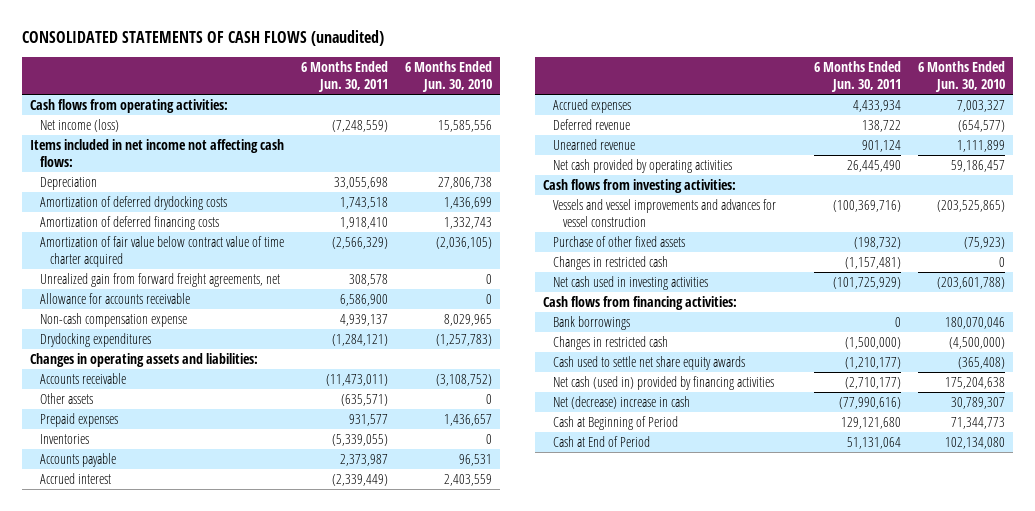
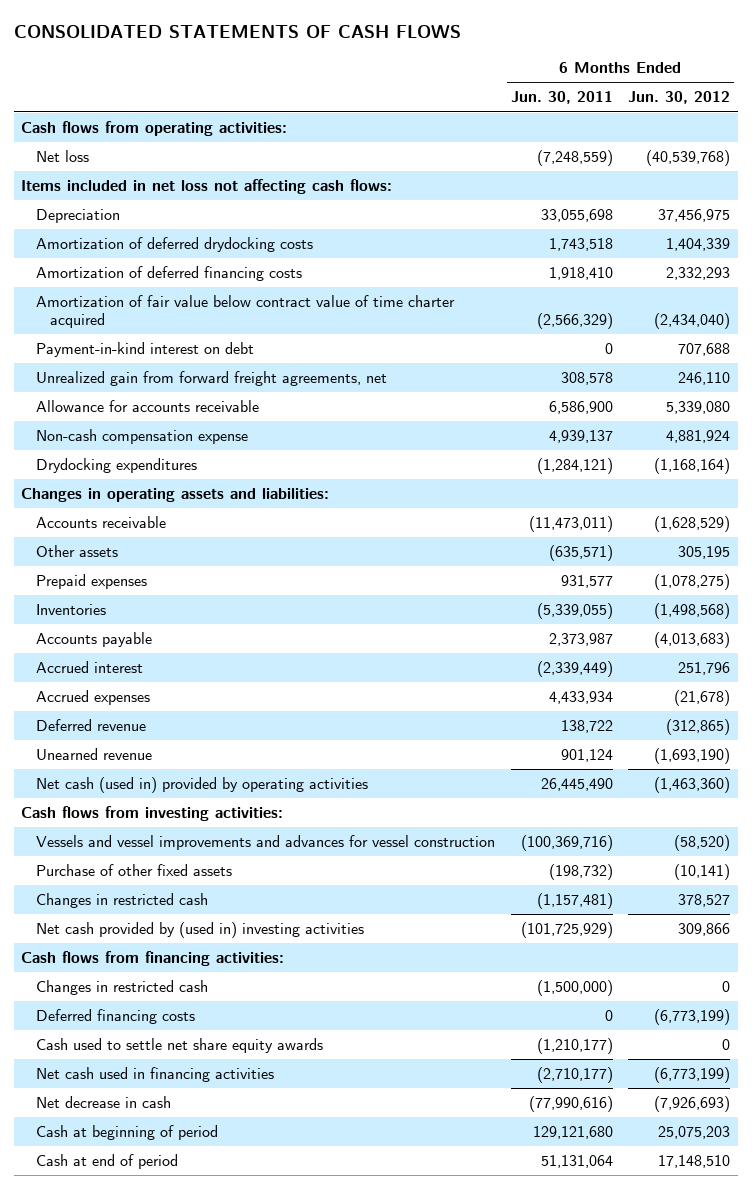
- CONSOLIDATED STATEMENTS OF CASH FLOWS (unaudited)
+ CONSOLIDATED STATEMENTS OF CASH FLOWS
- | 6 Months Ended Jun. 30, 2011 | 6 Months Ended Jun. 30, 2010
+ | 6 Months Ended Jun. 30, 2011 | 6 Months Ended Jun. 30, 2012
- Net income (loss) | (7,248,559) | 15,585,556
- Items included in net income not affecting cash flows:
+ Net loss | (7,248,559) | (40,539,768)
+ Items included in net loss not affecting cash flows:
+ Payment-in-kind interest on debt | 0 | 707,688
- Net cash provided by operating activities | 26,445,490 | 59,186,457
+ Net cash (used in) provided by operating activities | 26,445,490 | (1,463,360)
- Net cash used in investing activities | (101,725,929) | (203,601,788)
+ Net cash provided by (used in) investing activities | (101,725,929) | 309,866
- Bank borrowings | 0 | 180,070,046
+ Deferred financing costs | 0 | (6,773,199)
- Net cash (used in) provided by financing activities | (2,710,177) | 175,204,638
- Net (decrease) increase in cash | (77,990,616) | 30,789,307
- Cash at Beginning of Period | 129,121,680 | 71,344,773
- Cash at End of Period | 51,131,064 | 102,134,080
+ Net cash used in financing activities | (2,710,177) | (6,773,199)
+ Net decrease in cash | (77,990,616) | (7,926,693)
+ Cash at beginning of period | 129,121,680 | 25,075,203
+ Cash at end of period | 51,131,064 | 17,148,510

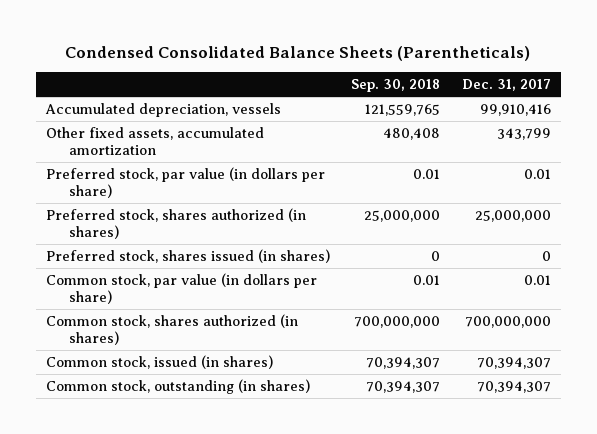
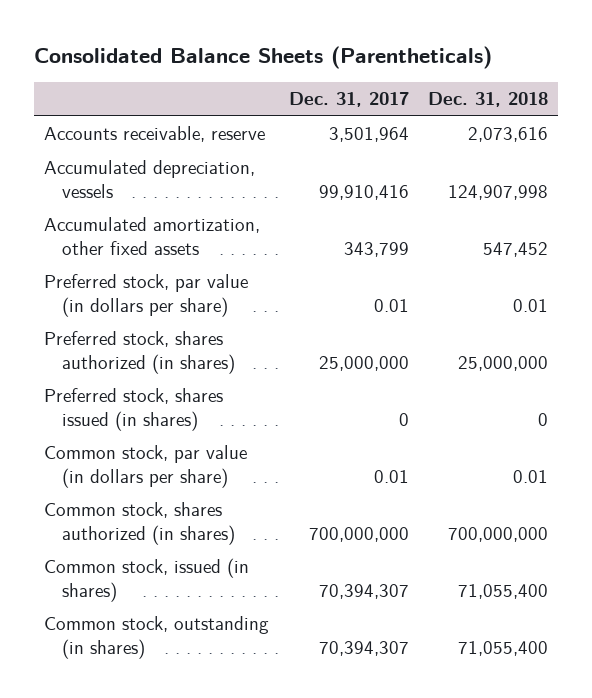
- Condensed Consolidated Balance Sheets (Parentheticals)
+ Consolidated Balance Sheets (Parentheticals)
- | Sep. 30, 2018 | Dec. 31, 2017
+ | Dec. 31, 2017 | Dec. 31, 2018
+ Accounts receivable, reserve | 3,501,964 | 2,073,616
- Other fixed assets, accumulated amortization | 480,408 | 343,799
+ Accumulated amortization, other fixed assets | 343,799 | 547,452

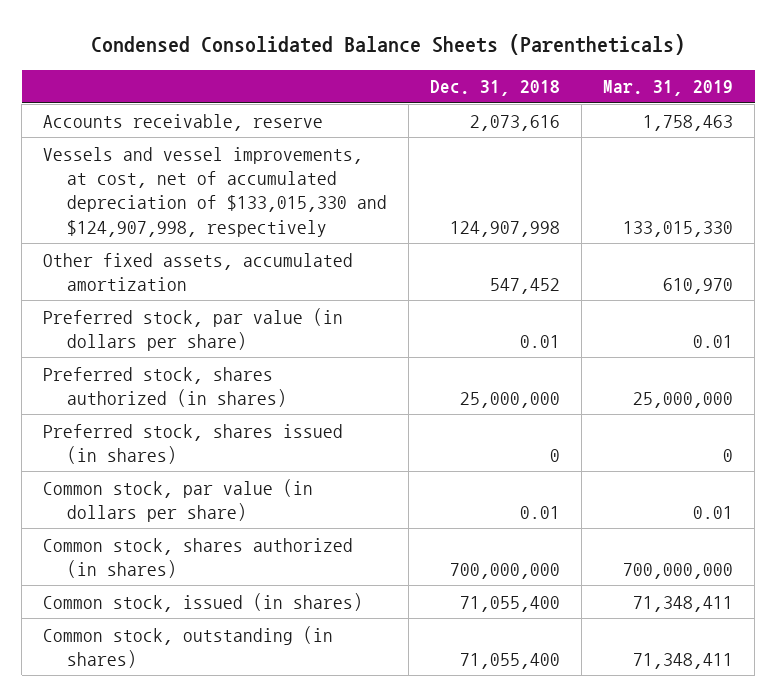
- Consolidated Balance Sheets (Parentheticals)
+ Condensed Consolidated Balance Sheets (Parentheticals)
- | Dec. 31, 2017 | Dec. 31, 2018
+ | Dec. 31, 2018 | Mar. 31, 2019
- Accumulated depreciation, vessels | 99,910,416 | 124,907,998
- Accumulated amortization, other fixed assets | 343,799 | 547,452
+ Vessels and vessel improvements, at cost, net of accumulated depreciation of $133,015,330 and $124,907,998, respectively | 124,907,998 | 133,015,330
+ Other fixed assets, accumulated amortization | 547,452 | 610,970

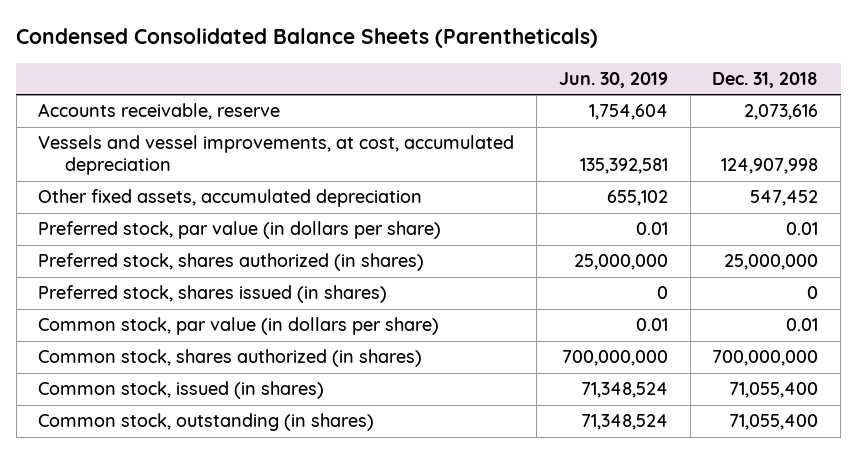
- | Dec. 31, 2018 | Mar. 31, 2019
+ | Jun. 30, 2019 | Dec. 31, 2018
- Vessels and vessel improvements, at cost, net of accumulated depreciation of $133,015,330 and $124,907,998, respectively | 124,907,998 | 133,015,330
- Other fixed assets, accumulated amortization | 547,452 | 610,970
+ Vessels and vessel improvements, at cost, accumulated depreciation | 135,392,581 | 124,907,998
+ Other fixed assets, accumulated depreciation | 655,102 | 547,452

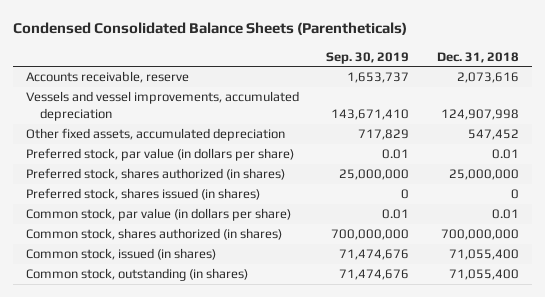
- | Jun. 30, 2019 | Dec. 31, 2018
+ | Sep. 30, 2019 | Dec. 31, 2018
- Vessels and vessel improvements, at cost, accumulated depreciation | 135,392,581 | 124,907,998
+ Vessels and vessel improvements, accumulated depreciation | 143,671,410 | 124,907,998

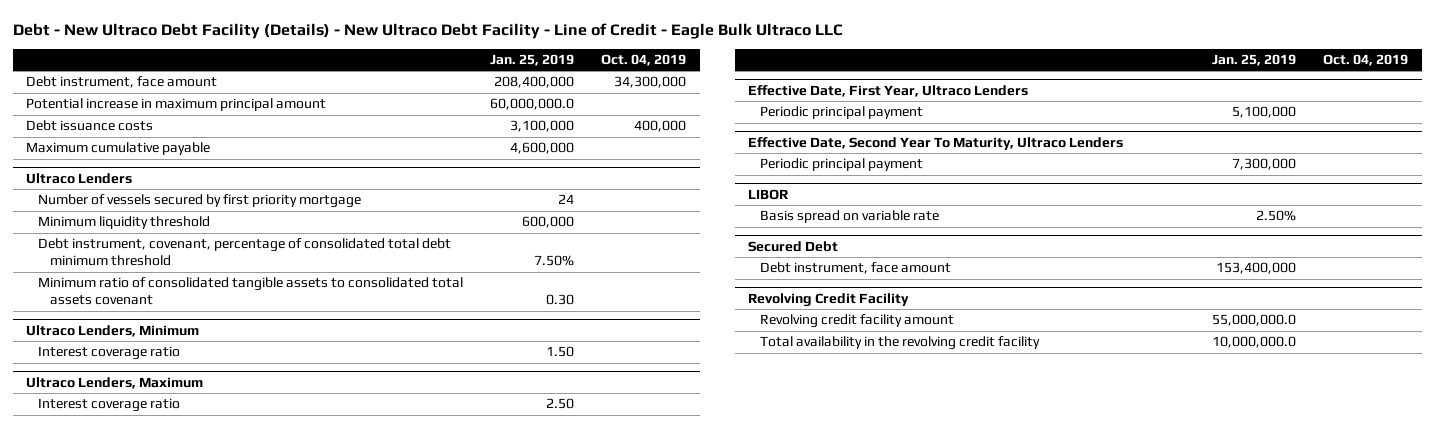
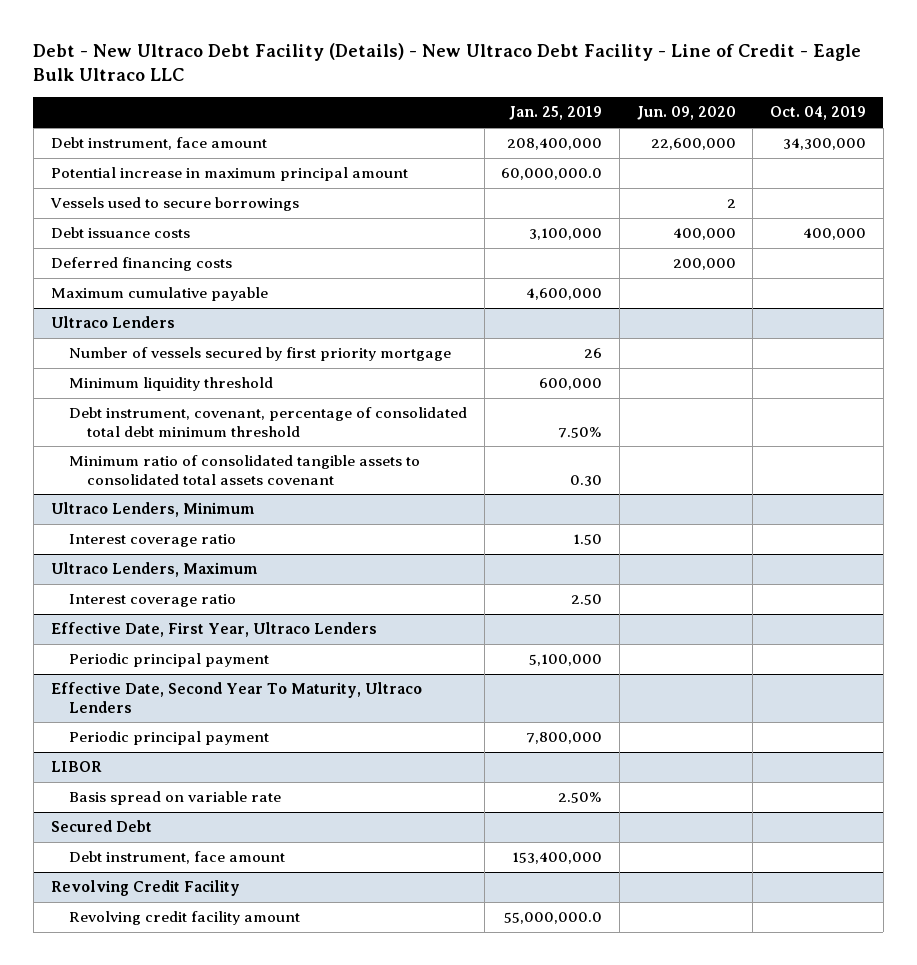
- | Jan. 25, 2019 | Oct. 04, 2019
+ | Jan. 25, 2019 | Jun. 09, 2020 | Oct. 04, 2019
+ Vessels used to secure borrowings | | 2 |
+ Deferred financing costs | | 200,000 |
@ Ultraco Lenders
- Number of vessels secured by first priority mortgage | 24 |
+ Number of vessels secured by first priority mortgage | 26 | |
@ Effective Date, Second Year To Maturity, Ultraco Lenders
- Periodic principal payment | 7,300,000 |
+ Periodic principal payment | 7,800,000 | |
@ Revolving Credit Facility
- Total availability in the revolving credit facility | 10,000,000.0 |

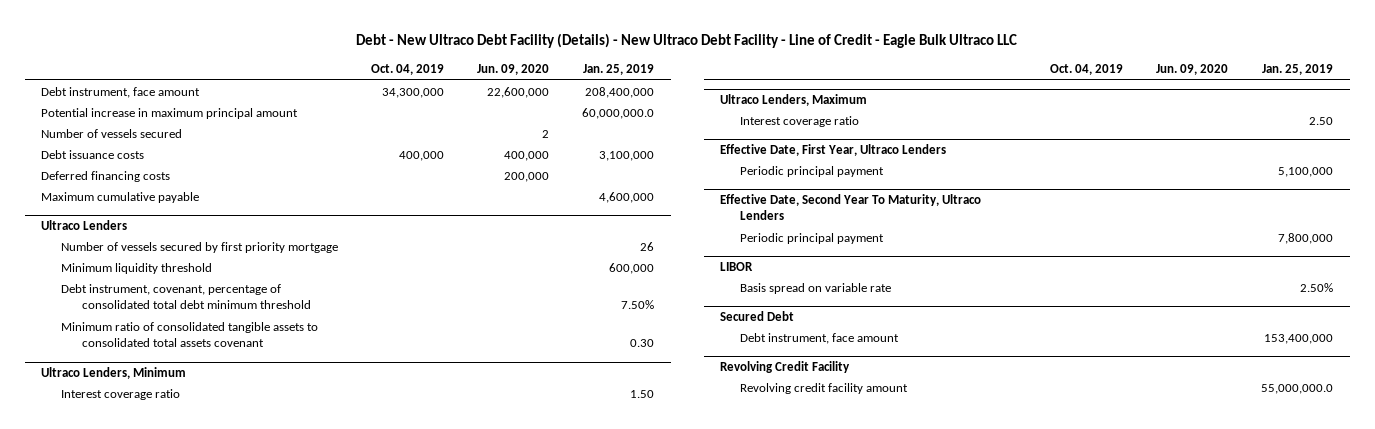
- | Jan. 25, 2019 | Jun. 09, 2020 | Oct. 04, 2019
+ | Oct. 04, 2019 | Jun. 09, 2020 | Jan. 25, 2019
- Vessels used to secure borrowings | | 2 |
+ Number of vessels secured | | 2 |

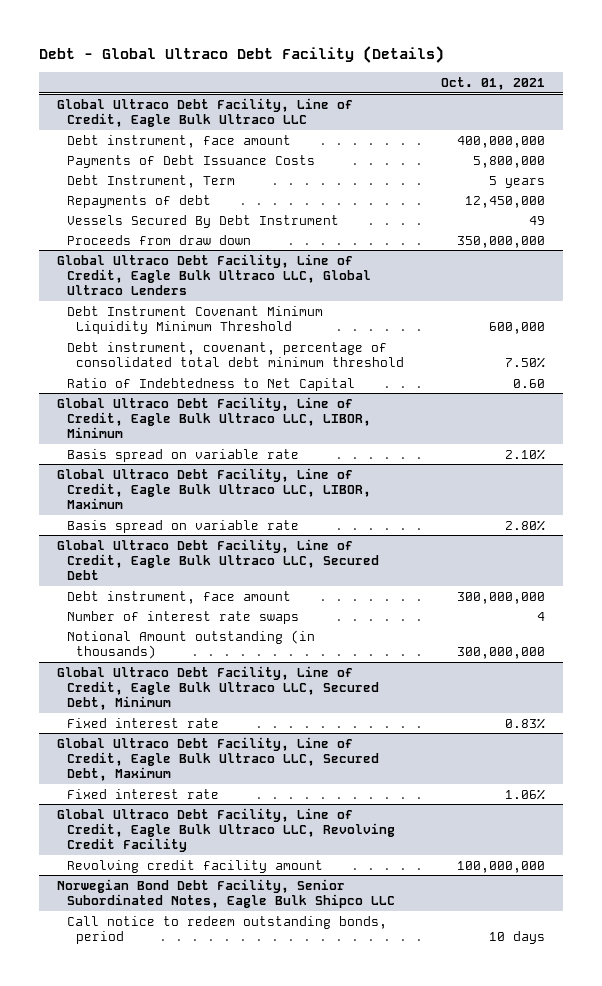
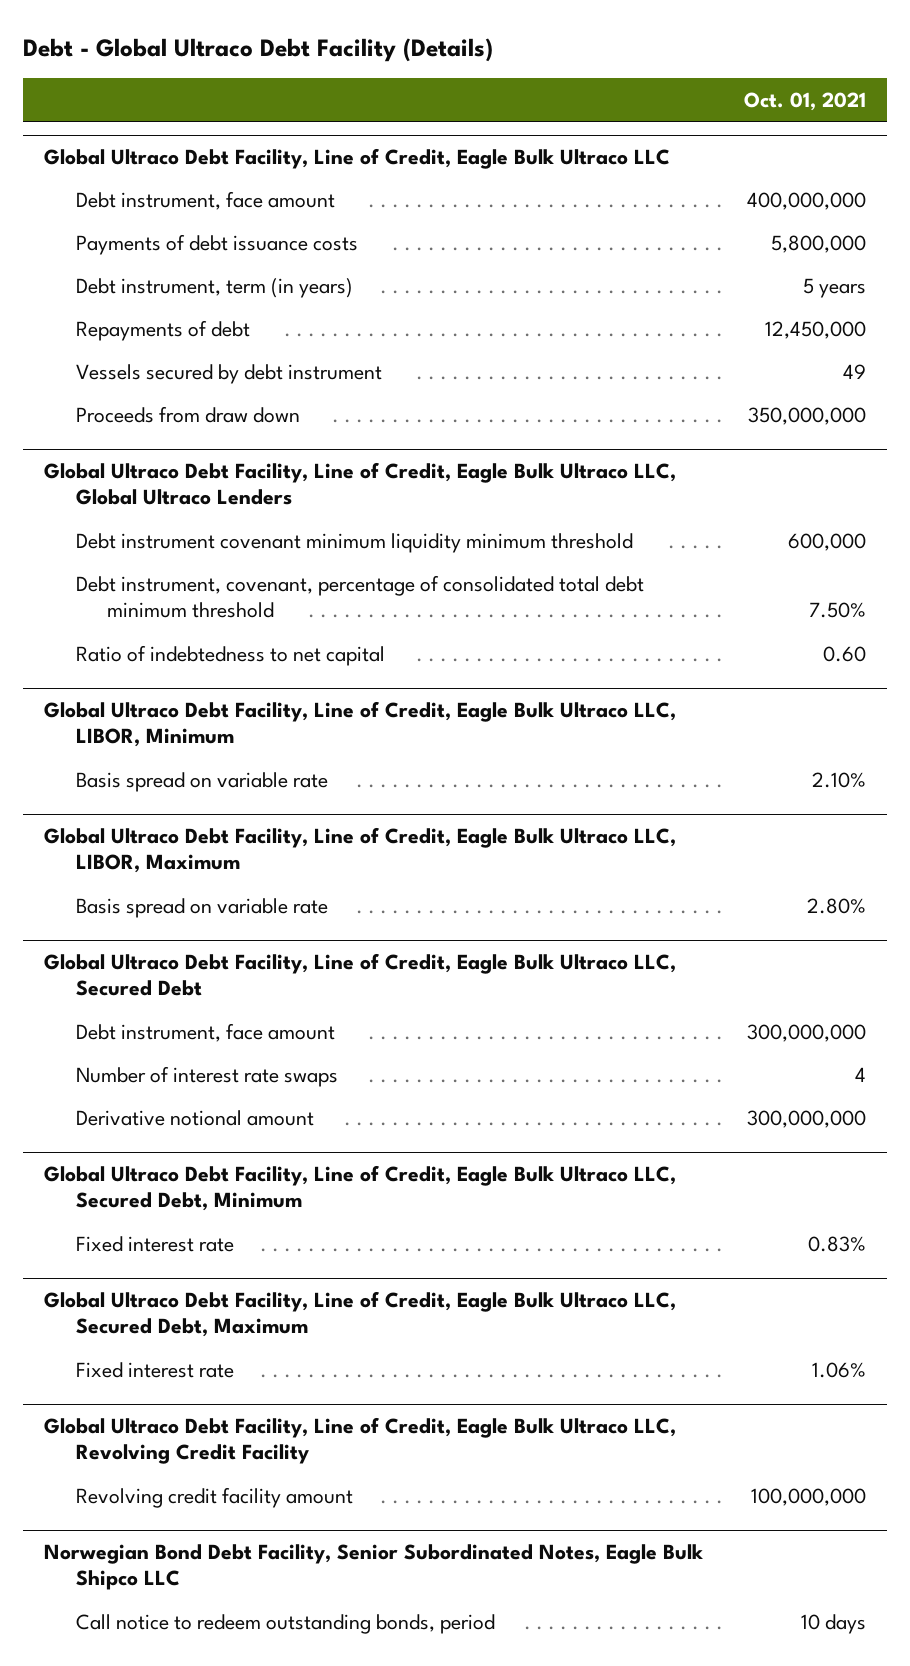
@ Global Ultraco Debt Facility, Line of Credit, Eagle Bulk Ultraco LLC
- Payments of Debt Issuance Costs | 5,800,000
- Debt Instrument, Term | 5 years
+ Payments of debt issuance costs | 5,800,000
+ Debt instrument, term (in years) | 5 years
- Vessels Secured By Debt Instrument | 49
+ Vessels secured by debt instrument | 49
@ Global Ultraco Debt Facility, Line of Credit, Eagle Bulk Ultraco LLC, Global Ultraco Lenders
- Debt Instrument Covenant Minimum Liquidity Minimum Threshold | 600,000
+ Debt instrument covenant minimum liquidity minimum threshold | 600,000
- Ratio of Indebtedness to Net Capital | 0.60
+ Ratio of indebtedness to net capital | 0.60
@ Global Ultraco Debt Facility, Line of Credit, Eagle Bulk Ultraco LLC, Secured Debt
- Notional Amount outstanding (in thousands) | 300,000,000
+ Derivative notional amount | 300,000,000

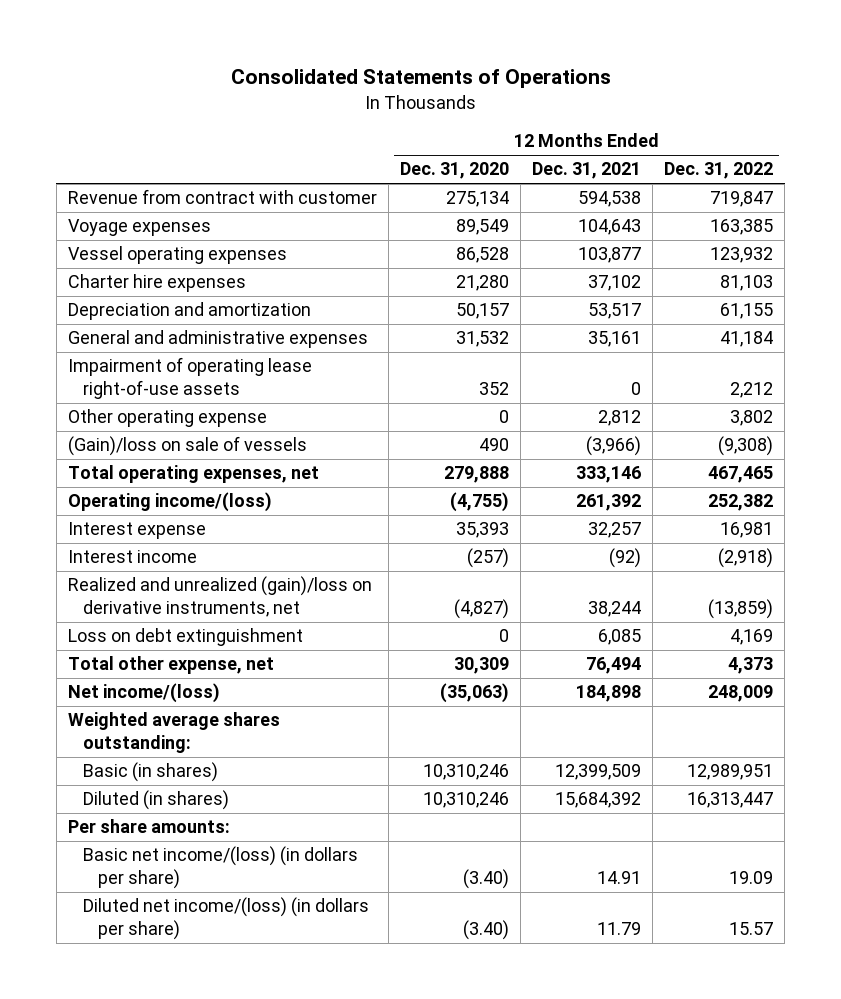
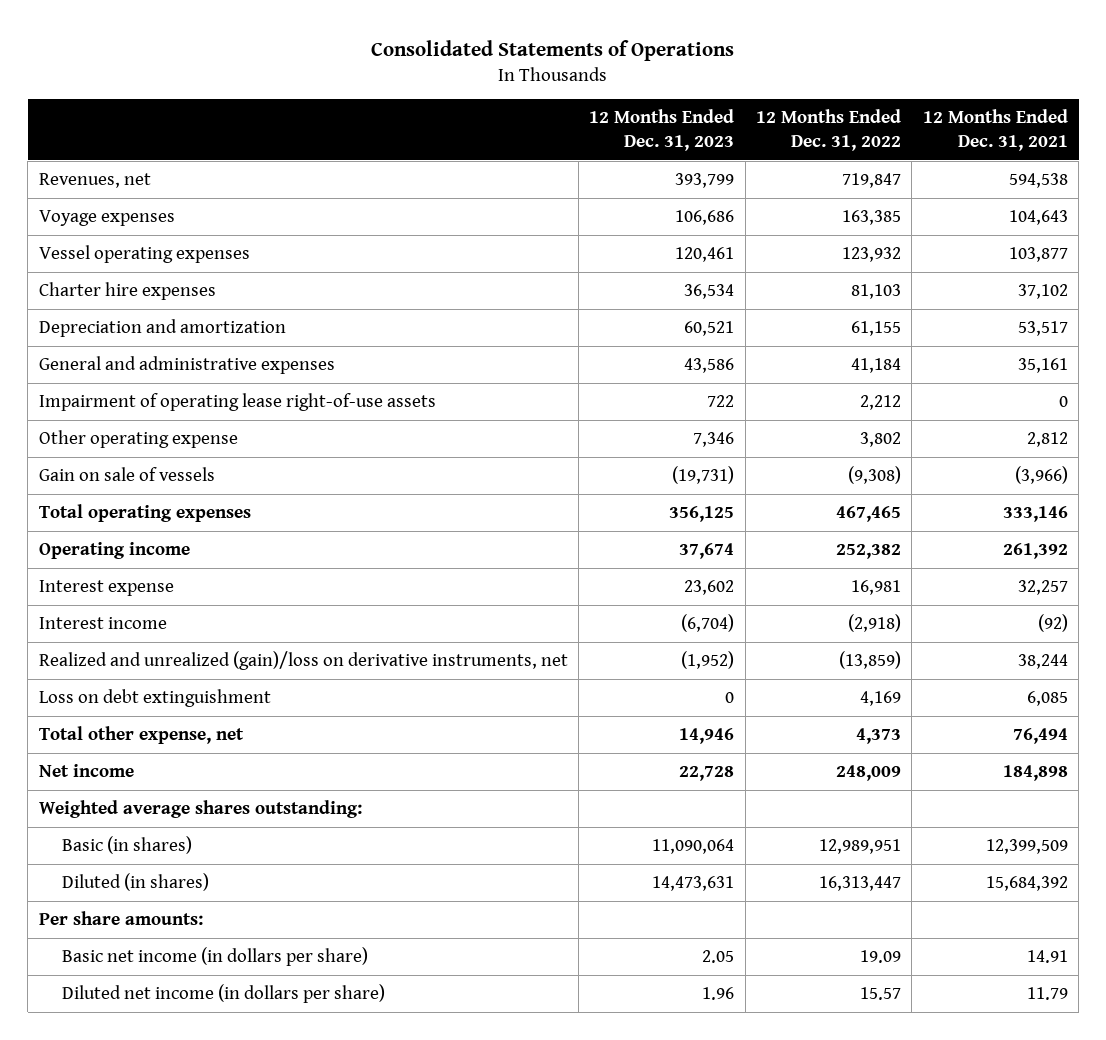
- | 12 Months Ended Dec. 31, 2020 | 12 Months Ended Dec. 31, 2021 | 12 Months Ended Dec. 31, 2022
+ | 12 Months Ended Dec. 31, 2023 | 12 Months Ended Dec. 31, 2022 | 12 Months Ended Dec. 31, 2021
- Revenue from contract with customer | 275,134 | 594,538 | 719,847
+ Revenues, net | 393,799 | 719,847 | 594,538
- (Gain)/loss on sale of vessels | 490 | (3,966) | (9,308)
- Total operating expenses, net | 279,888 | 333,146 | 467,465
- Operating income/(loss) | (4,755) | 261,392 | 252,382
+ Gain on sale of vessels | (19,731) | (9,308) | (3,966)
+ Total operating expenses | 356,125 | 467,465 | 333,146
+ Operating income | 37,674 | 252,382 | 261,392
- Net income/(loss) | (35,063) | 184,898 | 248,009
+ Net income | 22,728 | 248,009 | 184,898
- Basic net income/(loss) (in dollars per share) | (3.40) | 14.91 | 19.09
- Diluted net income/(loss) (in dollars per share) | (3.40) | 11.79 | 15.57
+ Basic net income (in dollars per share) | 2.05 | 19.09 | 14.91
+ Diluted net income (in dollars per share) | 1.96 | 15.57 | 11.79

